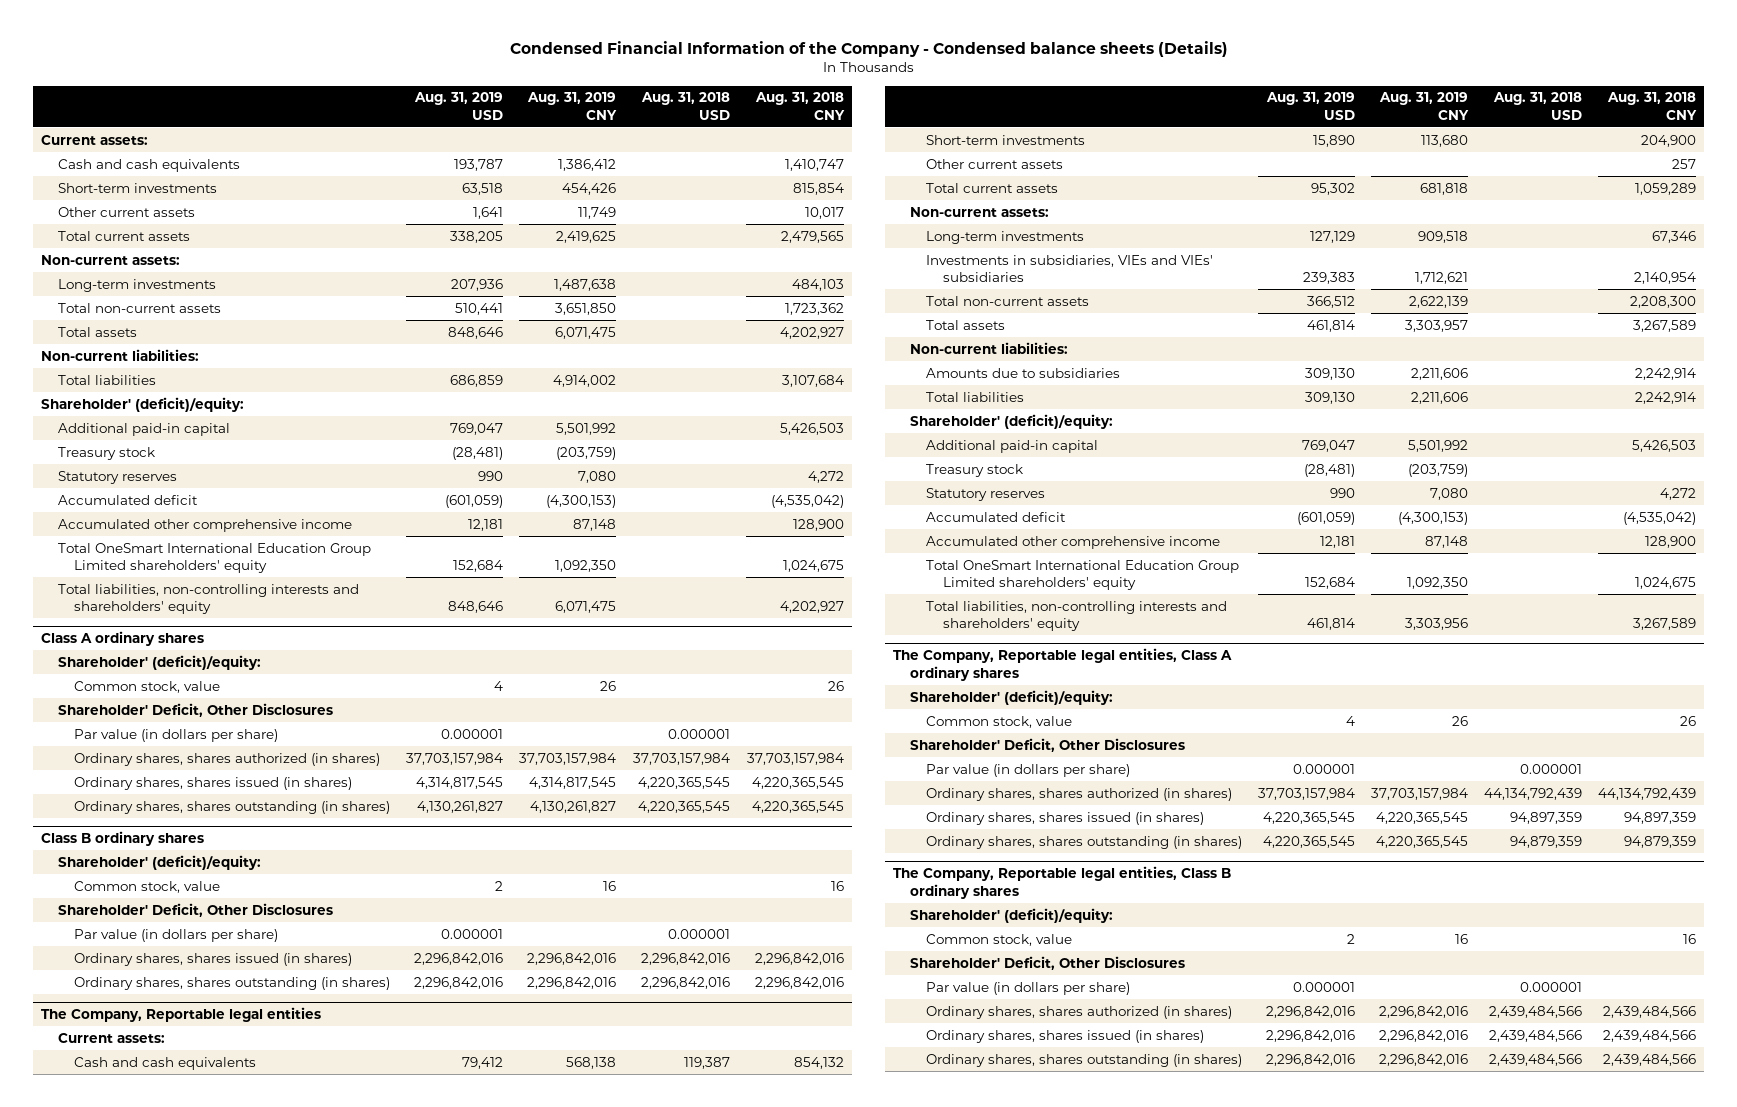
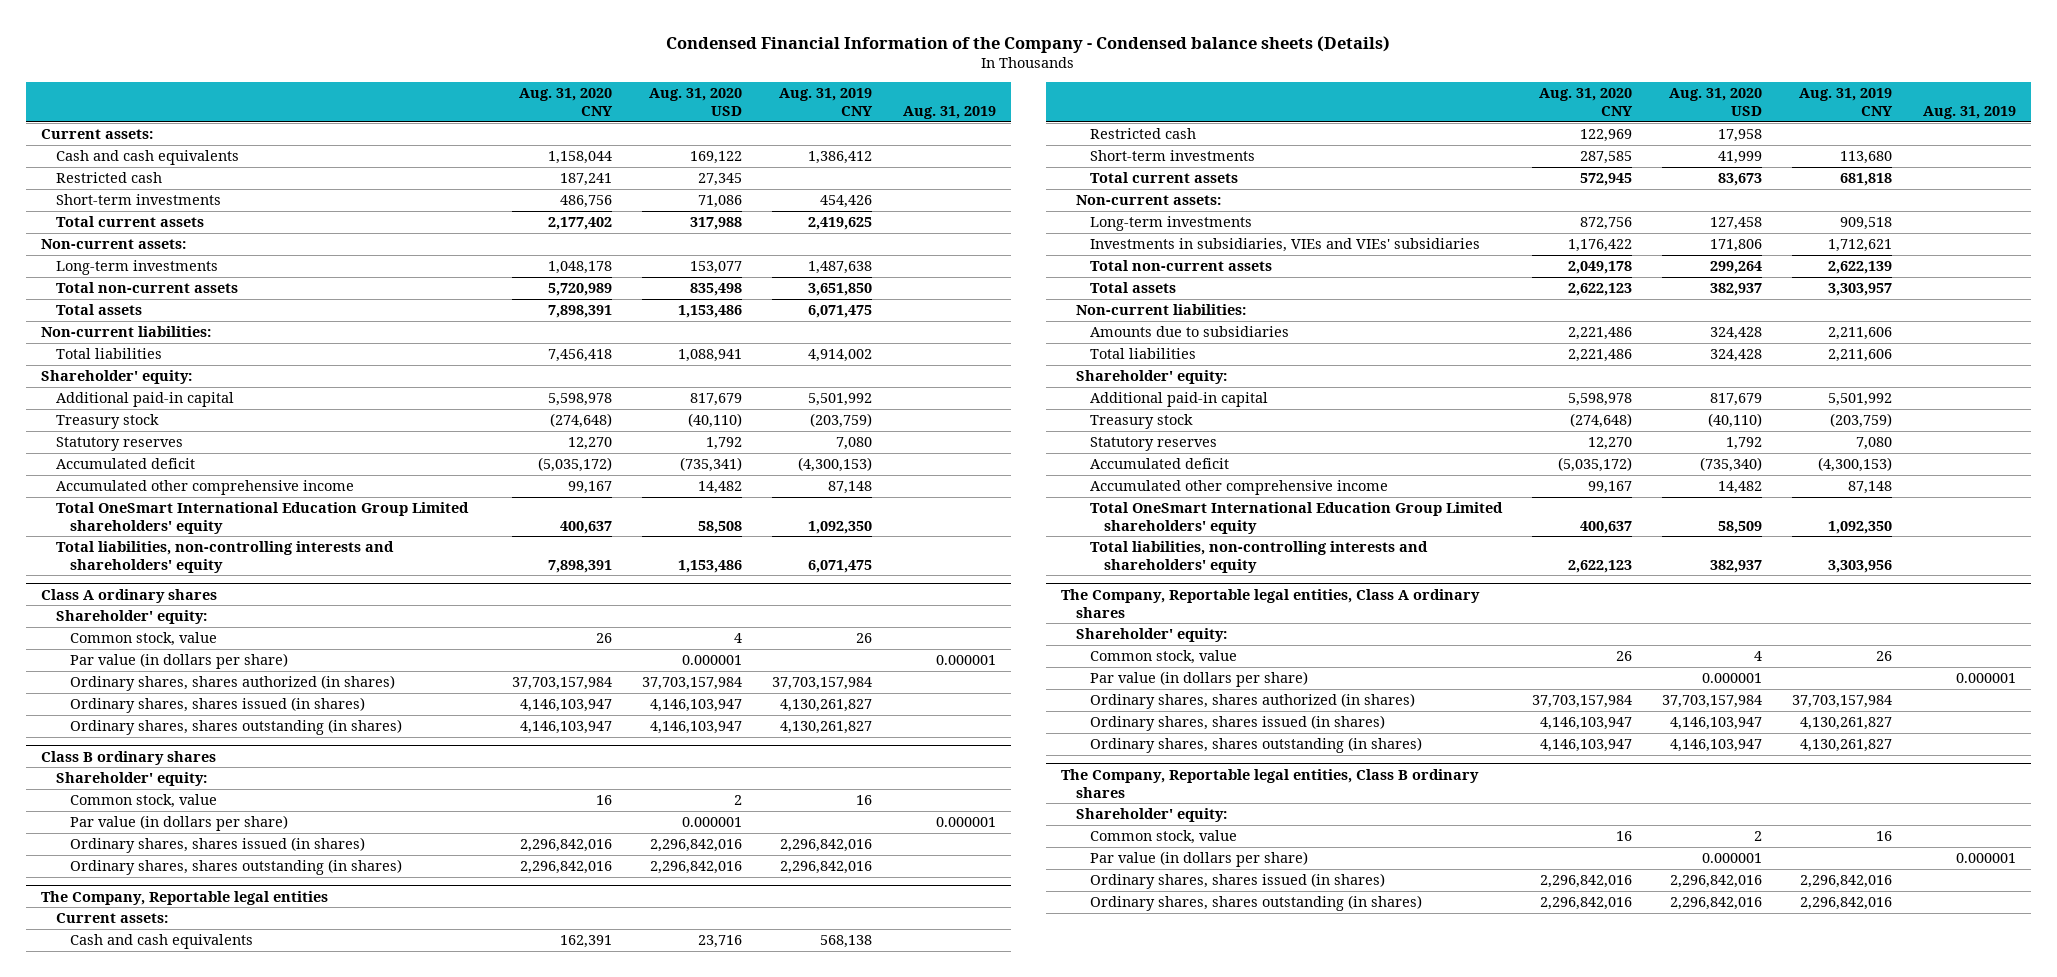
- | Aug. 31, 2019 USD | Aug. 31, 2019 CNY | Aug. 31, 2018 USD | Aug. 31, 2018 CNY
+ | Aug. 31, 2020 CNY | Aug. 31, 2020 USD | Aug. 31, 2019 CNY | Aug. 31, 2019
+ Restricted cash | 187,241 | 27,345 | |
- Other current assets | 1,641 | 11,749 | | 10,017
- Shareholder' (deficit)/equity:
+ Shareholder' equity:
@ Class A ordinary shares
- Shareholder' (deficit)/equity:
+ Shareholder' equity:
- Shareholder' Deficit, Other Disclosures
- Ordinary shares, shares issued (in shares) | 4,314,817,545 | 4,314,817,545 | 4,220,365,545 | 4,220,365,545
+ Ordinary shares, shares issued (in shares) | 4,146,103,947 | 4,146,103,947 | 4,130,261,827 |
@ Class B ordinary shares
- Shareholder' (deficit)/equity:
+ Shareholder' equity:
- Shareholder' Deficit, Other Disclosures
@ The Company, Reportable legal entities
+ Restricted cash | 122,969 | 17,958 | |
- Other current assets | | | | 257
- Shareholder' (deficit)/equity:
+ Shareholder' equity:
@ The Company, Reportable legal entities, Class A ordinary shares
- Shareholder' (deficit)/equity:
+ Shareholder' equity:
- Shareholder' Deficit, Other Disclosures
- Ordinary shares, shares issued (in shares) | 4,220,365,545 | 4,220,365,545 | 94,897,359 | 94,897,359
- Ordinary shares, shares outstanding (in shares) | 4,220,365,545 | 4,220,365,545 | 94,879,359 | 94,879,359
+ Ordinary shares, shares issued (in shares) | 4,146,103,947 | 4,146,103,947 | 4,130,261,827 |
+ Ordinary shares, shares outstanding (in shares) | 4,146,103,947 | 4,146,103,947 | 4,130,261,827 |
@ The Company, Reportable legal entities, Class B ordinary shares
- Shareholder' (deficit)/equity:
+ Shareholder' equity:
- Shareholder' Deficit, Other Disclosures
- Ordinary shares, shares authorized (in shares) | 2,296,842,016 | 2,296,842,016 | 2,439,484,566 | 2,439,484,566

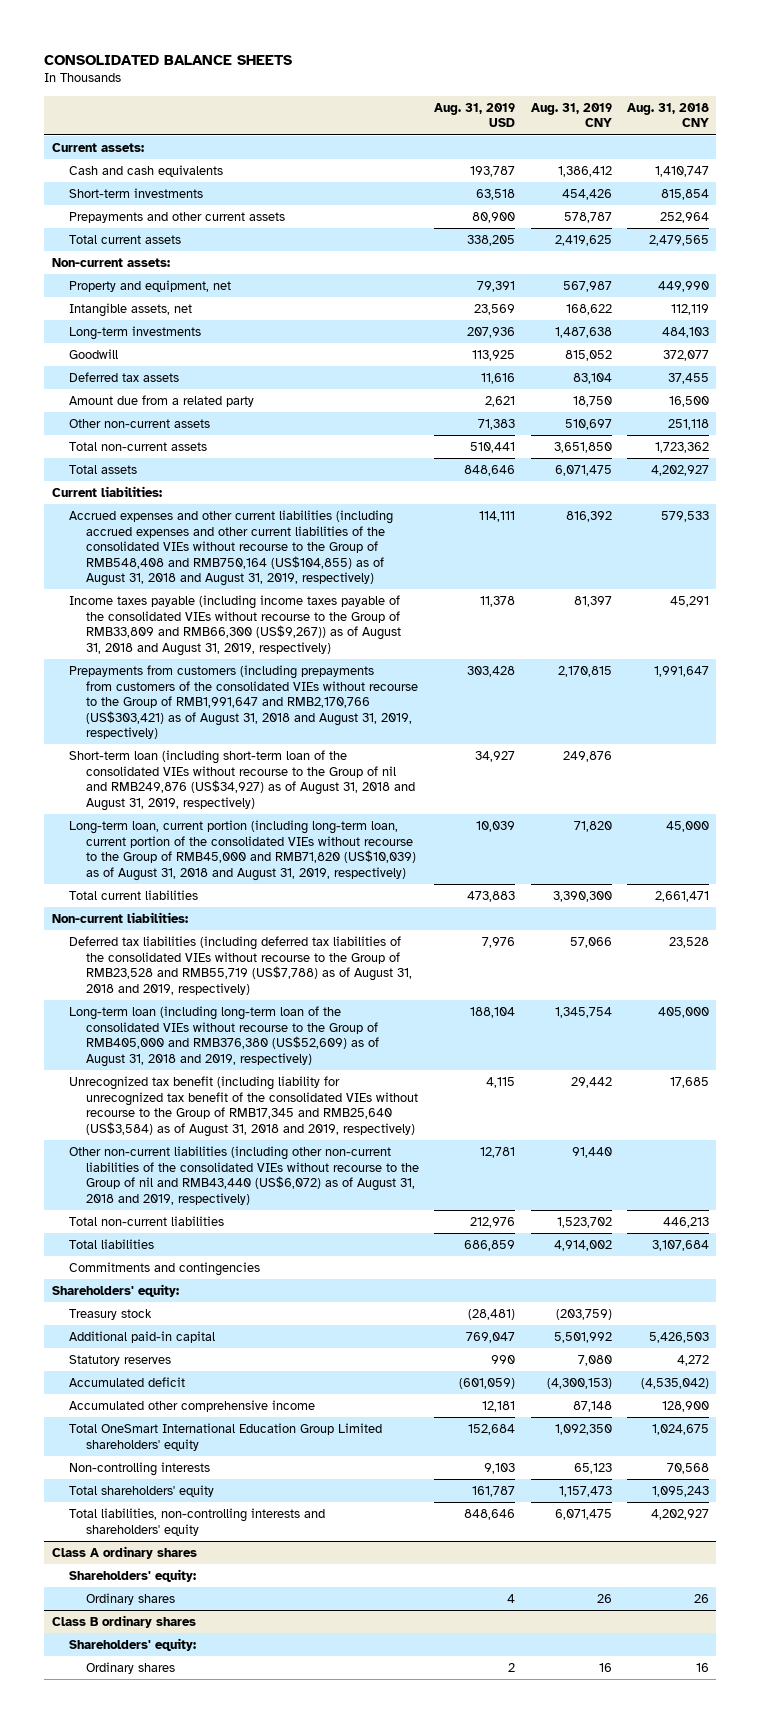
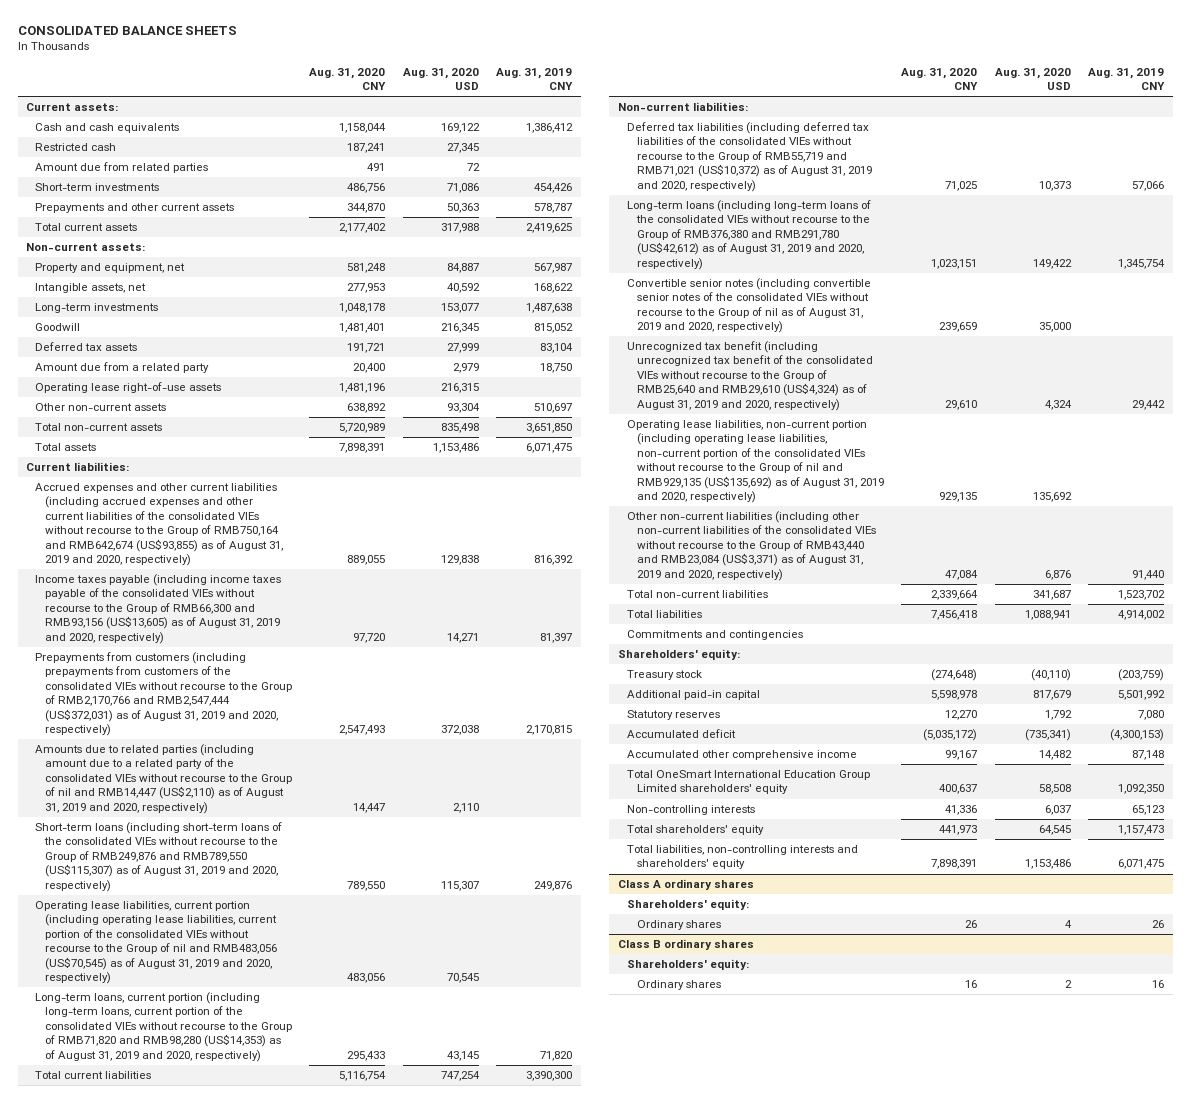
- | Aug. 31, 2019 USD | Aug. 31, 2019 CNY | Aug. 31, 2018 CNY
+ | Aug. 31, 2020 CNY | Aug. 31, 2020 USD | Aug. 31, 2019 CNY
+ Restricted cash | 187,241 | 27,345 |
+ Amount due from related parties | 491 | 72 |
+ Operating lease right-of-use assets | 1,481,196 | 216,315 |
- Accrued expenses and other current liabilities (including accrued expenses and other current liabilities of the consolidated VIEs without recourse to the Group of RMB548,408 and RMB750,164 (US$104,855) as of August 31, 2018 and August 31, 2019, respectively) | 114,111 | 816,392 | 579,533
- Income taxes payable (including income taxes payable of the consolidated VIEs without recourse to the Group of RMB33,809 and RMB66,300 (US$9,267)) as of August 31, 2018 and August 31, 2019, respectively) | 11,378 | 81,397 | 45,291
- Prepayments from customers (including prepayments from customers of the consolidated VIEs without recourse to the Group of RMB1,991,647 and RMB2,170,766 (US$303,421) as of August 31, 2018 and August 31, 2019, respectively) | 303,428 | 2,170,815 | 1,991,647
- Short-term loan (including short-term loan of the consolidated VIEs without recourse to the Group of nil and RMB249,876 (US$34,927) as of August 31, 2018 and August 31, 2019, respectively) | 34,927 | 249,876 |
- Long-term loan, current portion (including long-term loan, current portion of the consolidated VIEs without recourse to the Group of RMB45,000 and RMB71,820 (US$10,039) as of August 31, 2018 and August 31, 2019, respectively) | 10,039 | 71,820 | 45,000
+ Accrued expenses and other current liabilities (including accrued expenses and other current liabilities of the consolidated VIEs without recourse to the Group of RMB750,164 and RMB642,674 (US$93,855) as of August 31, 2019 and 2020, respectively) | 889,055 | 129,838 | 816,392
+ Income taxes payable (including income taxes payable of the consolidated VIEs without recourse to the Group of RMB66,300 and RMB93,156 (US$13,605) as of August 31, 2019 and 2020, respectively) | 97,720 | 14,271 | 81,397
+ Prepayments from customers (including prepayments from customers of the consolidated VIEs without recourse to the Group of RMB2,170,766 and RMB2,547,444 (US$372,031) as of August 31, 2019 and 2020, respectively) | 2,547,493 | 372,038 | 2,170,815
+ Amounts due to related parties (including amount due to a related party of the consolidated VIEs without recourse to the Group of nil and RMB14,447 (US$2,110) as of August 31, 2019 and 2020, respectively) | 14,447 | 2,110 |
+ Short-term loans (including short-term loans of the consolidated VIEs without recourse to the Group of RMB249,876 and RMB789,550 (US$115,307) as of August 31, 2019 and 2020, respectively) | 789,550 | 115,307 | 249,876
+ Operating lease liabilities, current portion (including operating lease liabilities, current portion of the consolidated VIEs without recourse to the Group of nil and RMB483,056 (US$70,545) as of August 31, 2019 and 2020, respectively) | 483,056 | 70,545 |
+ Long-term loans, current portion (including long-term loans, current portion of the consolidated VIEs without recourse to the Group of RMB71,820 and RMB98,280 (US$14,353) as of August 31, 2019 and 2020, respectively) | 295,433 | 43,145 | 71,820
- Deferred tax liabilities (including deferred tax liabilities of the consolidated VIEs without recourse to the Group of RMB23,528 and RMB55,719 (US$7,788) as of August 31, 2018 and 2019, respectively) | 7,976 | 57,066 | 23,528
- Long-term loan (including long-term loan of the consolidated VIEs without recourse to the Group of RMB405,000 and RMB376,380 (US$52,609) as of August 31, 2018 and 2019, respectively) | 188,104 | 1,345,754 | 405,000
- Unrecognized tax benefit (including liability for unrecognized tax benefit of the consolidated VIEs without recourse to the Group of RMB17,345 and RMB25,640 (US$3,584) as of August 31, 2018 and 2019, respectively) | 4,115 | 29,442 | 17,685
- Other non-current liabilities (including other non-current liabilities of the consolidated VIEs without recourse to the Group of nil and RMB43,440 (US$6,072) as of August 31, 2018 and 2019, respectively) | 12,781 | 91,440 |
+ Deferred tax liabilities (including deferred tax liabilities of the consolidated VIEs without recourse to the Group of RMB55,719 and RMB71,021 (US$10,372) as of August 31, 2019 and 2020, respectively) | 71,025 | 10,373 | 57,066
+ Long-term loans (including long-term loans of the consolidated VIEs without recourse to the Group of RMB376,380 and RMB291,780 (US$42,612) as of August 31, 2019 and 2020, respectively) | 1,023,151 | 149,422 | 1,345,754
+ Convertible senior notes (including convertible senior notes of the consolidated VIEs without recourse to the Group of nil as of August 31, 2019 and 2020, respectively) | 239,659 | 35,000 |
+ Unrecognized tax benefit (including unrecognized tax benefit of the consolidated VIEs without recourse to the Group of RMB25,640 and RMB29,610 (US$4,324) as of August 31, 2019 and 2020, respectively) | 29,610 | 4,324 | 29,442
+ Operating lease liabilities, non-current portion (including operating lease liabilities, non-current portion of the consolidated VIEs without recourse to the Group of nil and RMB929,135 (US$135,692) as of August 31, 2019 and 2020, respectively) | 929,135 | 135,692 |
+ Other non-current liabilities (including other non-current liabilities of the consolidated VIEs without recourse to the Group of RMB43,440 and RMB23,084 (US$3,371) as of August 31, 2019 and 2020, respectively) | 47,084 | 6,876 | 91,440

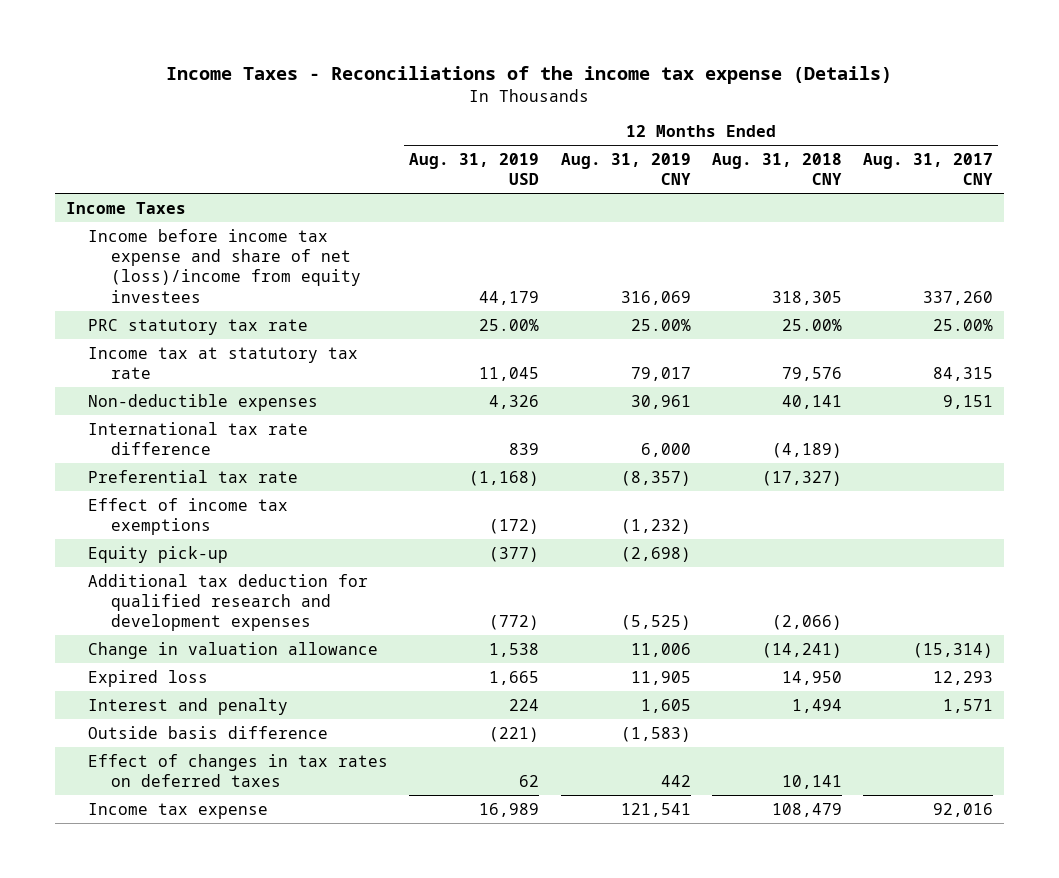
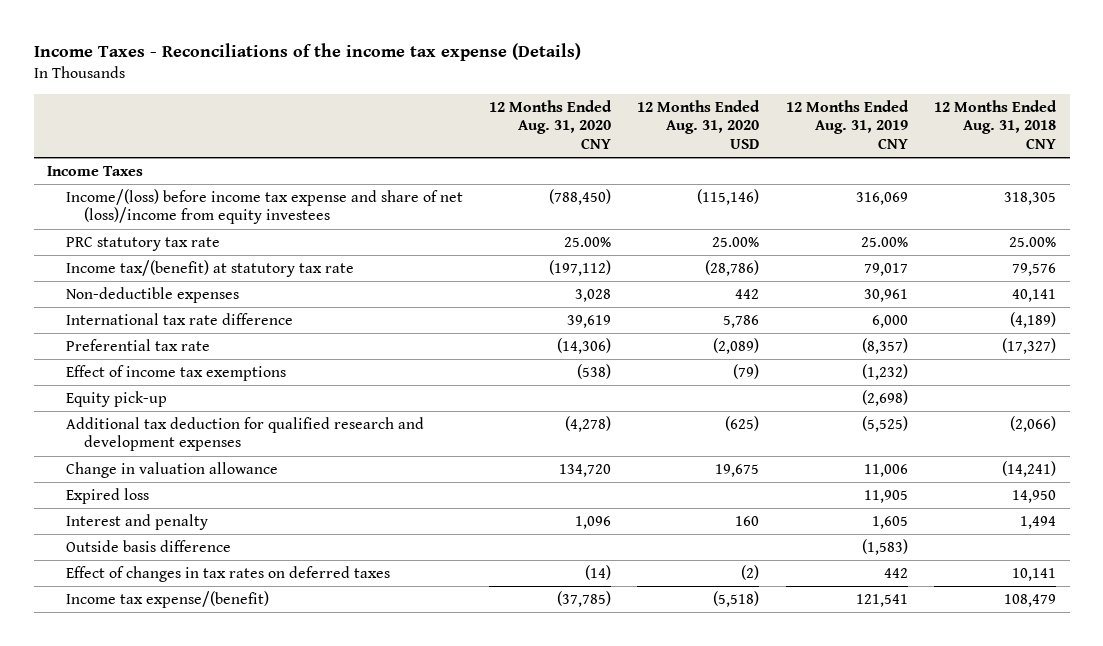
- | 12 Months Ended Aug. 31, 2019 USD | 12 Months Ended Aug. 31, 2019 CNY | 12 Months Ended Aug. 31, 2018 CNY | 12 Months Ended Aug. 31, 2017 CNY
+ | 12 Months Ended Aug. 31, 2020 CNY | 12 Months Ended Aug. 31, 2020 USD | 12 Months Ended Aug. 31, 2019 CNY | 12 Months Ended Aug. 31, 2018 CNY
- Income before income tax expense and share of net (loss)/income from equity investees | 44,179 | 316,069 | 318,305 | 337,260
+ Income/(loss) before income tax expense and share of net (loss)/income from equity investees | (788,450) | (115,146) | 316,069 | 318,305
- Income tax at statutory tax rate | 11,045 | 79,017 | 79,576 | 84,315
+ Income tax/(benefit) at statutory tax rate | (197,112) | (28,786) | 79,017 | 79,576
- Income tax expense | 16,989 | 121,541 | 108,479 | 92,016
+ Income tax expense/(benefit) | (37,785) | (5,518) | 121,541 | 108,479

